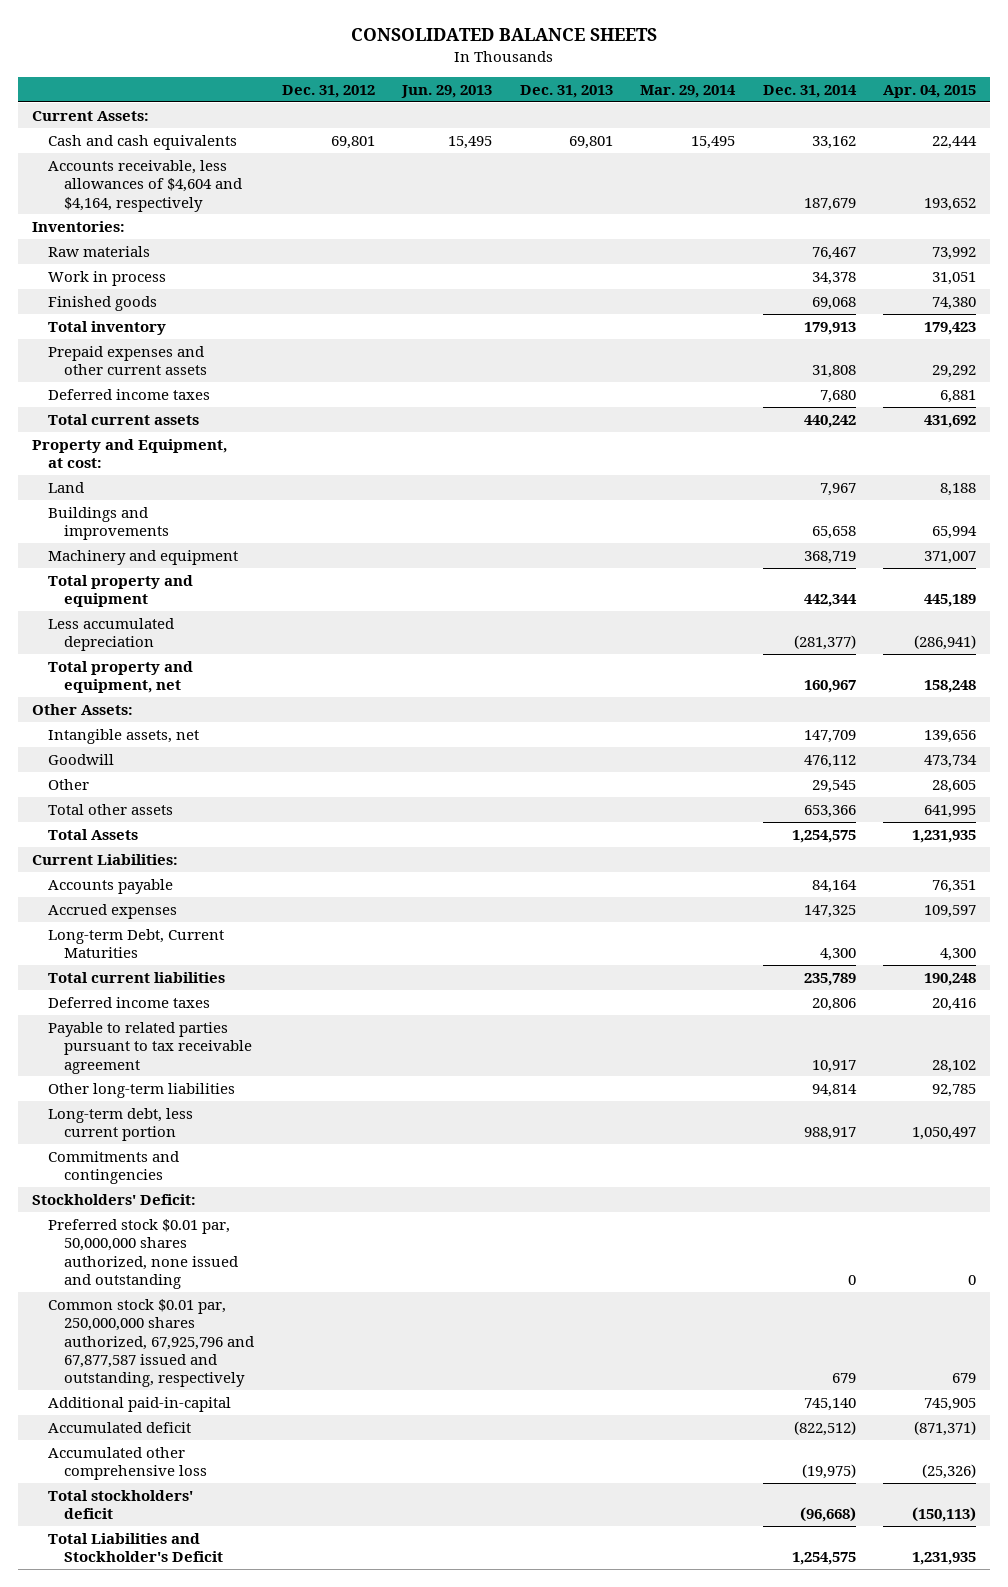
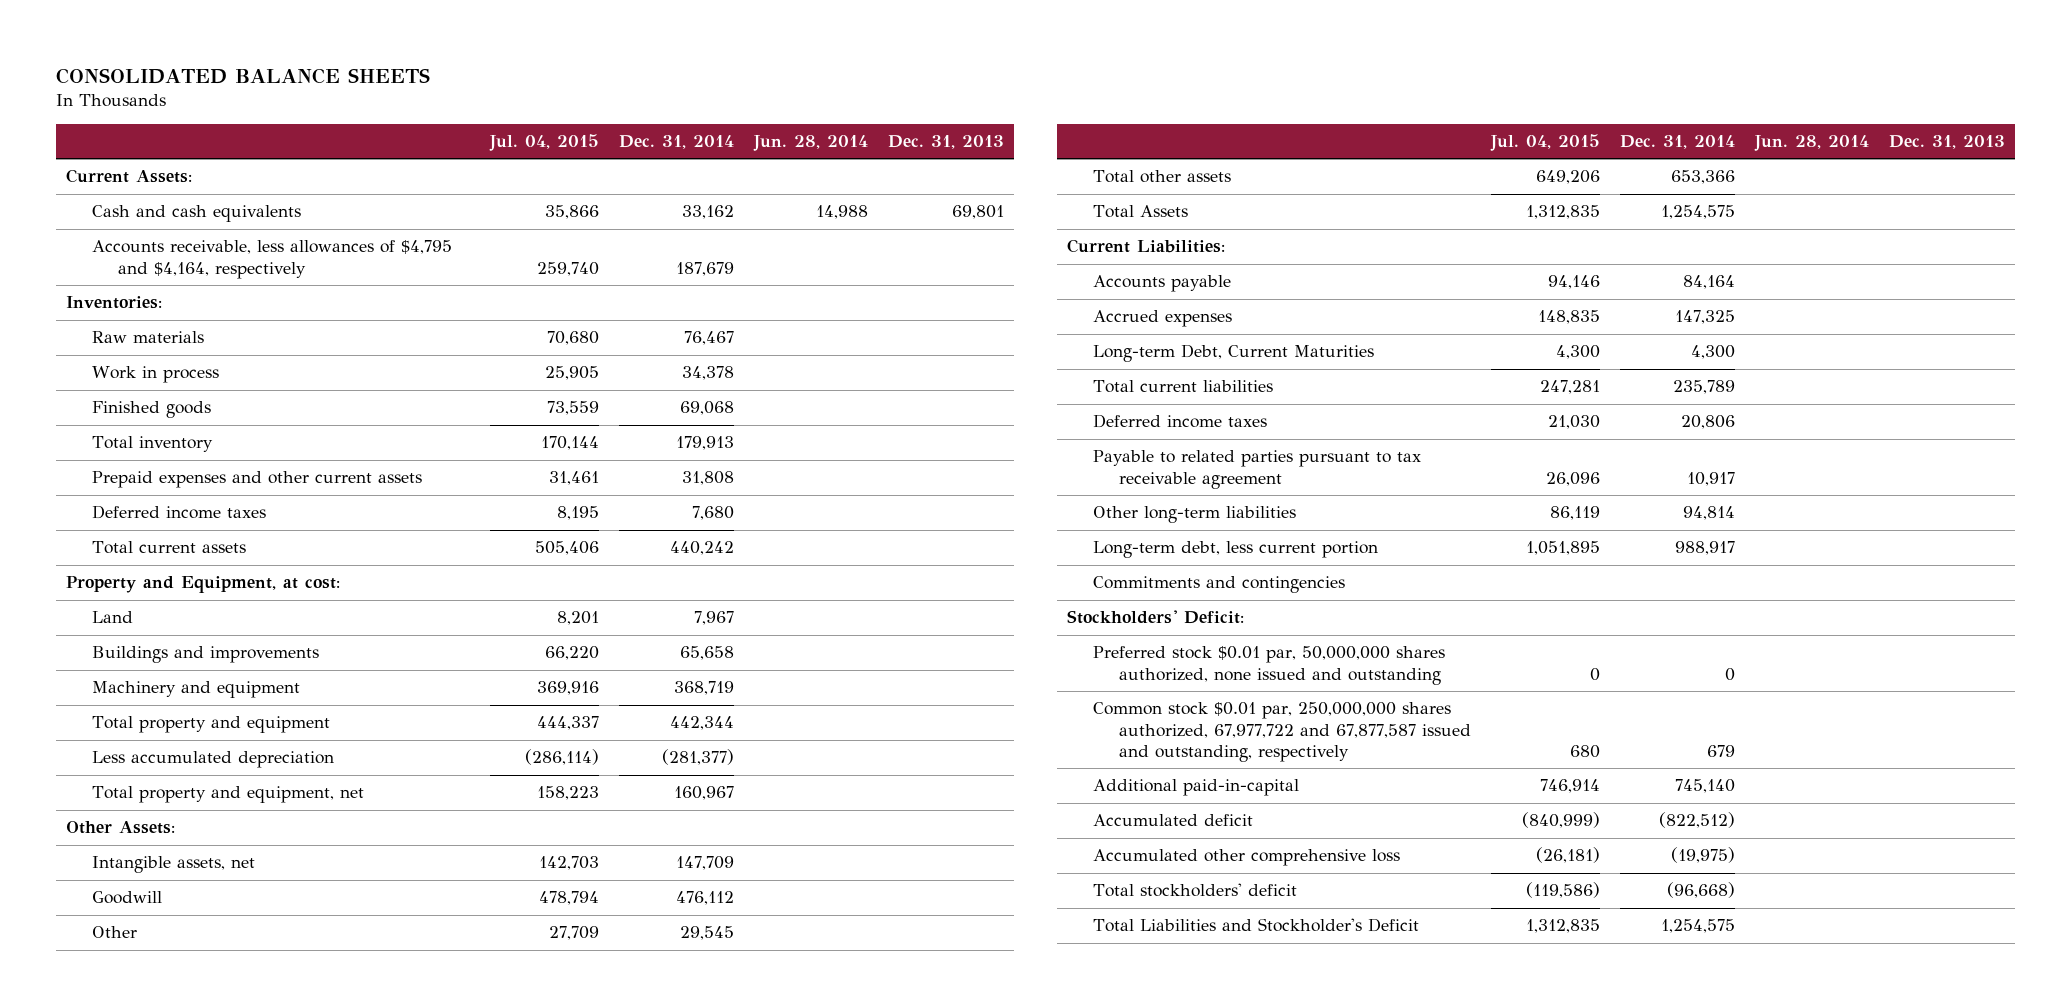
- | Dec. 31, 2012 | Jun. 29, 2013 | Dec. 31, 2013 | Mar. 29, 2014 | Dec. 31, 2014 | Apr. 04, 2015
+ | Jul. 04, 2015 | Dec. 31, 2014 | Jun. 28, 2014 | Dec. 31, 2013
- Accounts receivable, less allowances of $4,604 and $4,164, respectively | | | | | 187,679 | 193,652
+ Accounts receivable, less allowances of $4,795 and $4,164, respectively | 259,740 | 187,679 | |
- Common stock $0.01 par, 250,000,000 shares authorized, 67,925,796 and 67,877,587 issued and outstanding, respectively | | | | | 679 | 679
+ Common stock $0.01 par, 250,000,000 shares authorized, 67,977,722 and 67,877,587 issued and outstanding, respectively | 680 | 679 | |

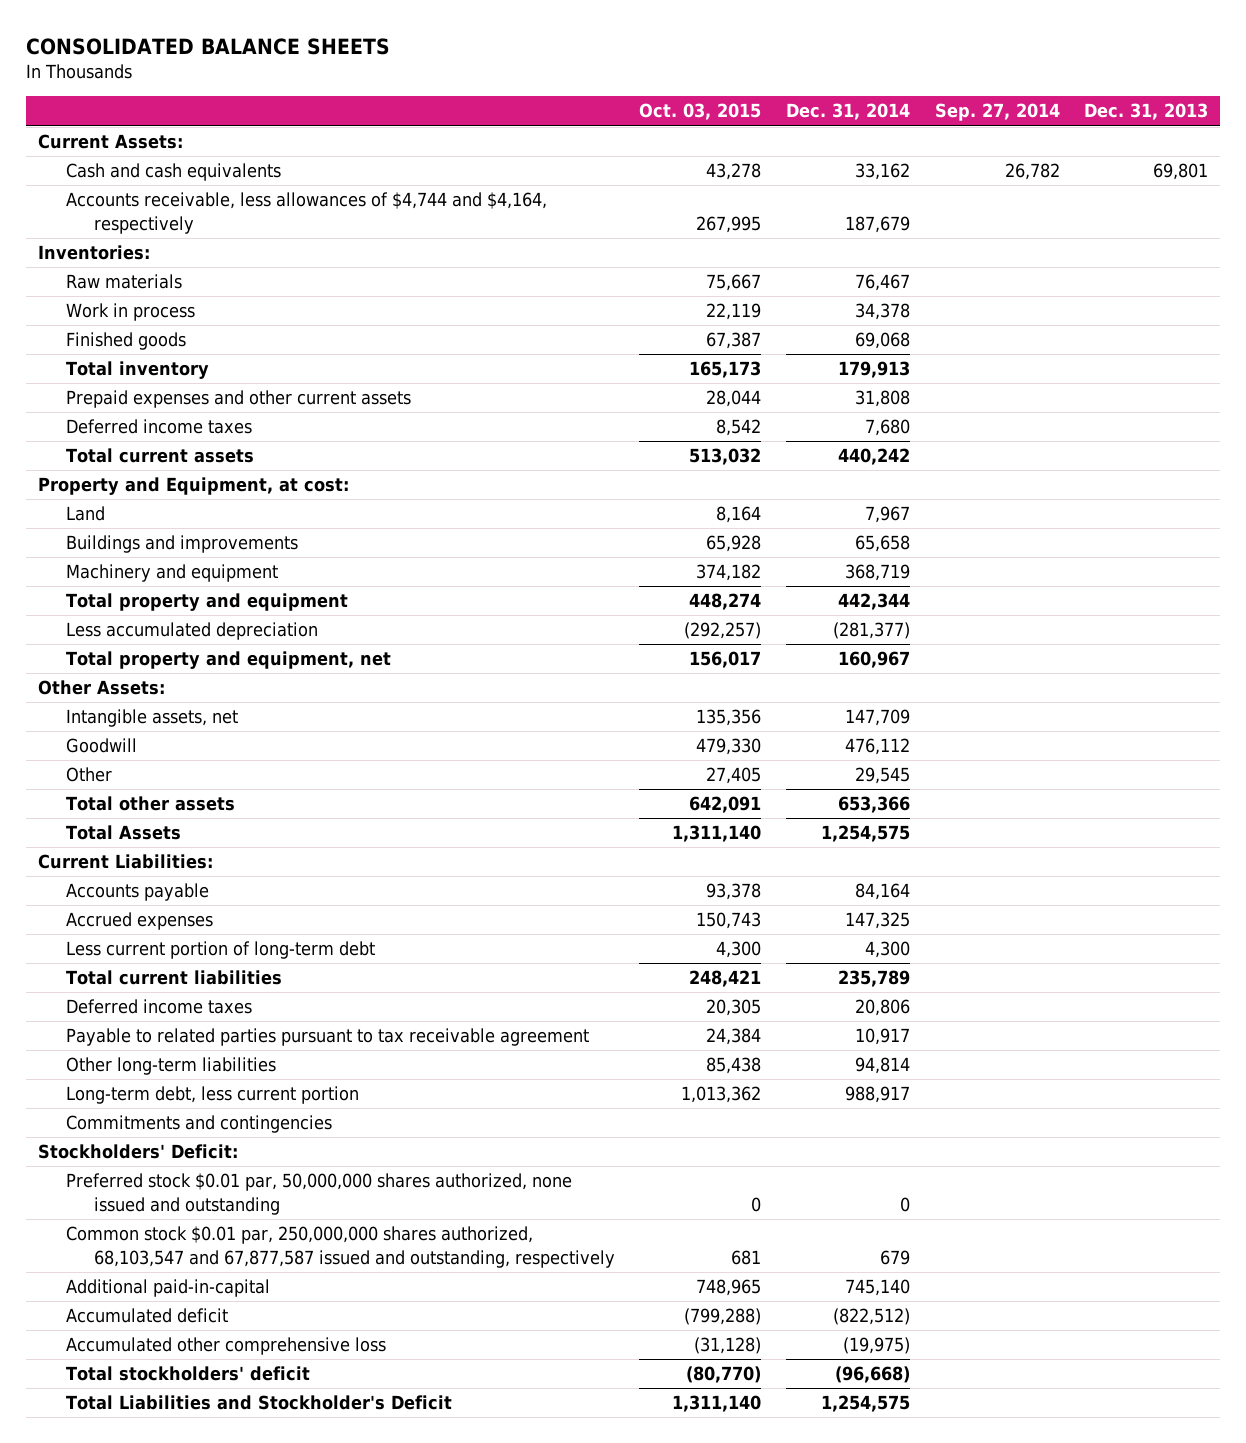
- | Jul. 04, 2015 | Dec. 31, 2014 | Jun. 28, 2014 | Dec. 31, 2013
+ | Oct. 03, 2015 | Dec. 31, 2014 | Sep. 27, 2014 | Dec. 31, 2013
- Accounts receivable, less allowances of $4,795 and $4,164, respectively | 259,740 | 187,679 | |
+ Accounts receivable, less allowances of $4,744 and $4,164, respectively | 267,995 | 187,679 | |
- Long-term Debt, Current Maturities | 4,300 | 4,300 | |
+ Less current portion of long-term debt | 4,300 | 4,300 | |
- Common stock $0.01 par, 250,000,000 shares authorized, 67,977,722 and 67,877,587 issued and outstanding, respectively | 680 | 679 | |
+ Common stock $0.01 par, 250,000,000 shares authorized, 68,103,547 and 67,877,587 issued and outstanding, respectively | 681 | 679 | |

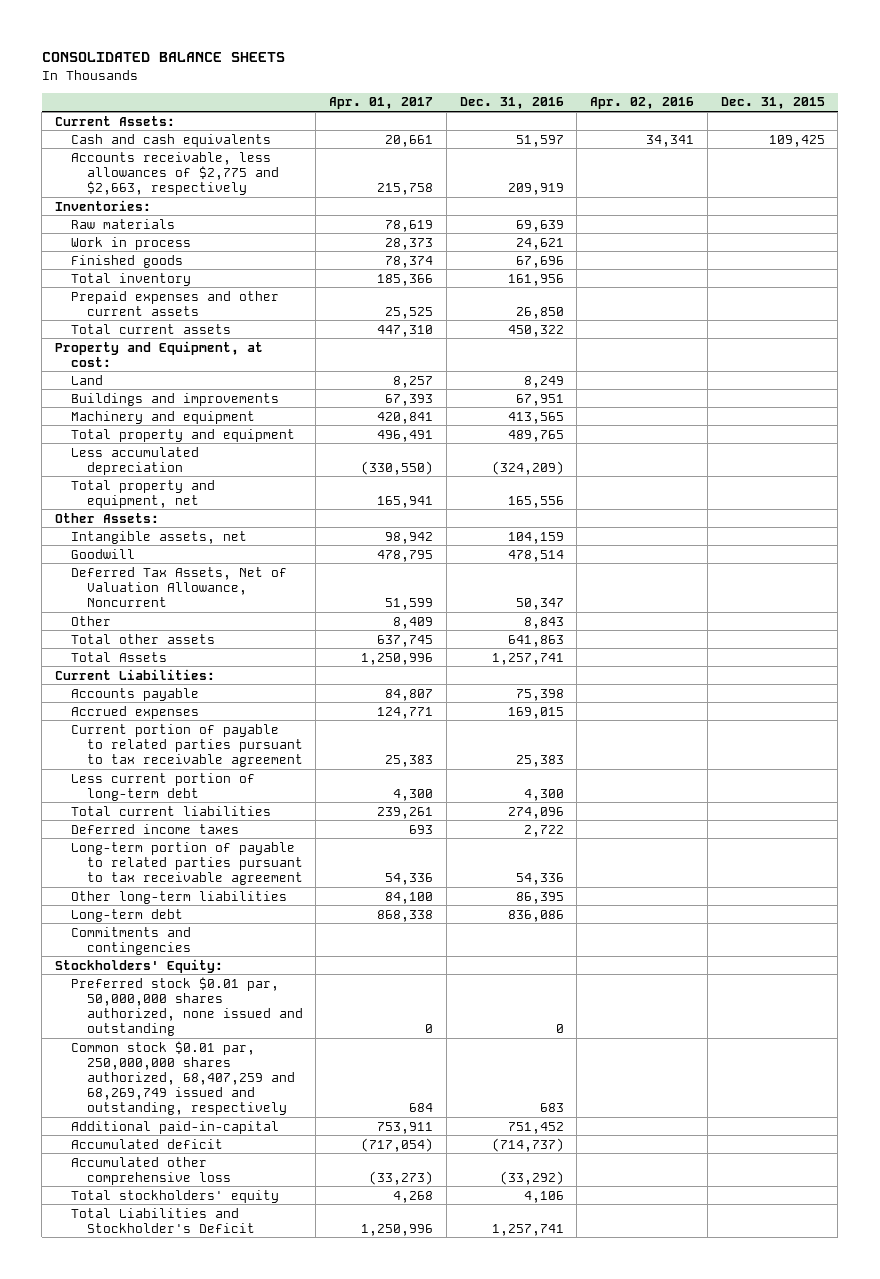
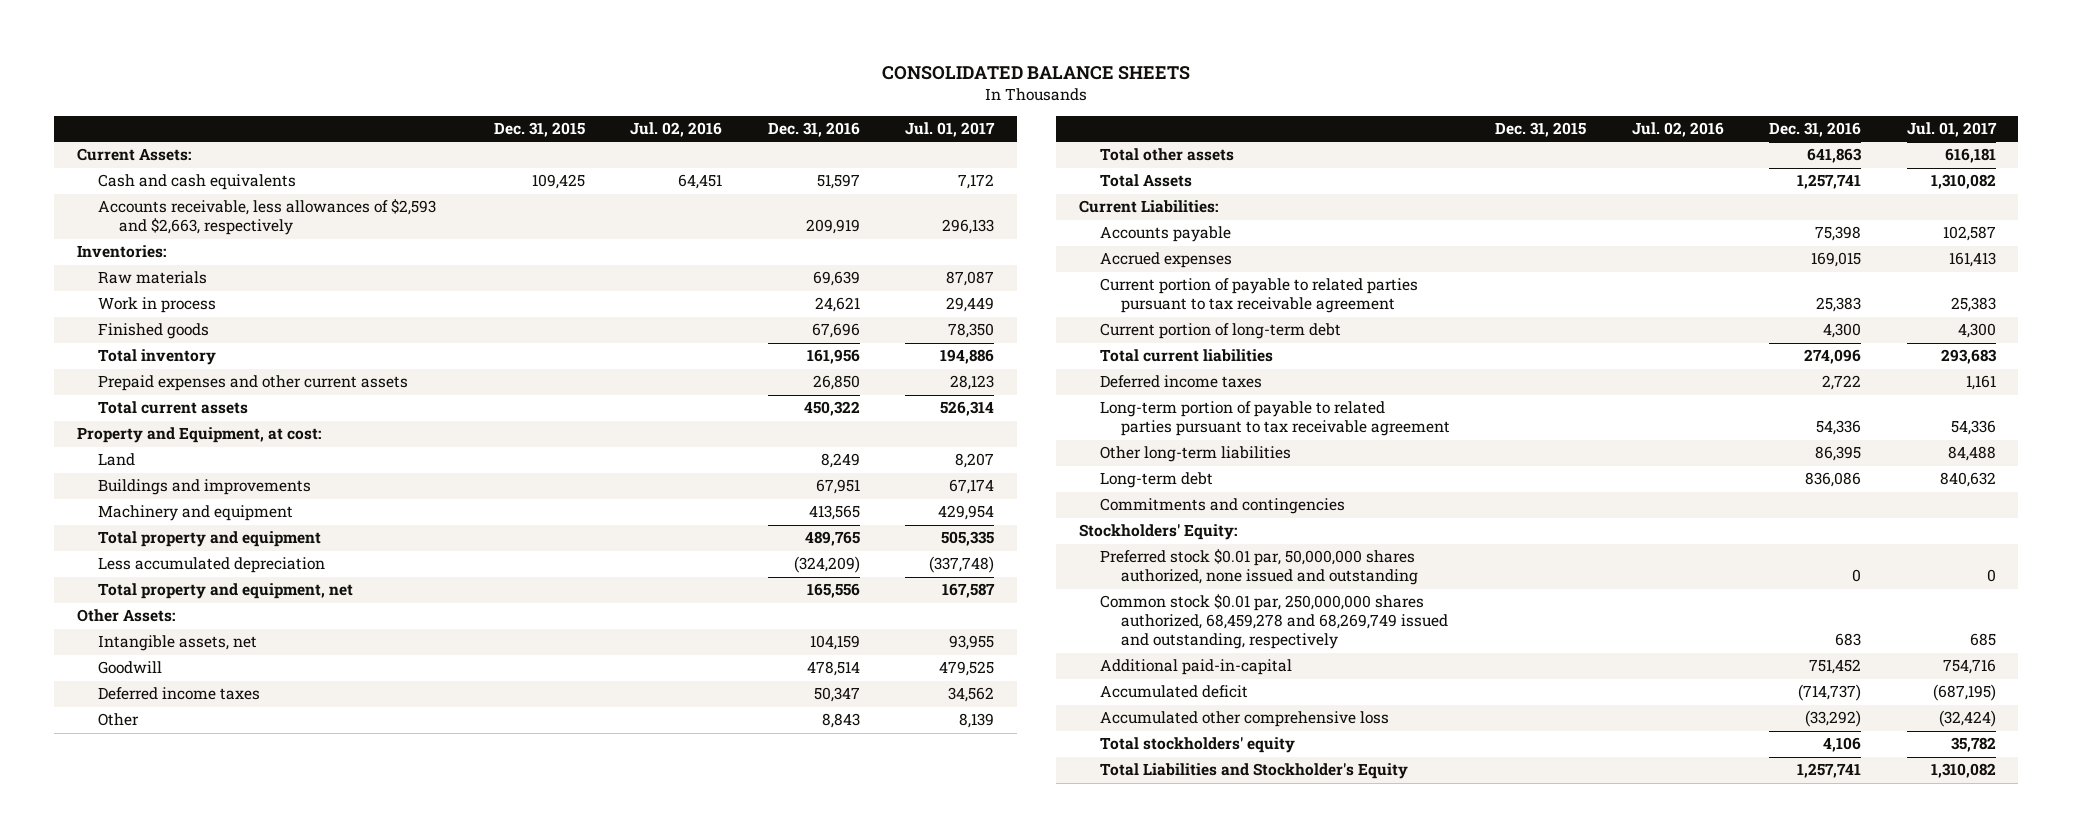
- | Apr. 01, 2017 | Dec. 31, 2016 | Apr. 02, 2016 | Dec. 31, 2015
+ | Dec. 31, 2015 | Jul. 02, 2016 | Dec. 31, 2016 | Jul. 01, 2017
- Accounts receivable, less allowances of $2,775 and $2,663, respectively | 215,758 | 209,919 | |
+ Accounts receivable, less allowances of $2,593 and $2,663, respectively | | | 209,919 | 296,133
- Deferred Tax Assets, Net of Valuation Allowance, Noncurrent | 51,599 | 50,347 | |
+ Deferred income taxes | | | 50,347 | 34,562
- Less current portion of long-term debt | 4,300 | 4,300 | |
+ Current portion of long-term debt | | | 4,300 | 4,300
- Common stock $0.01 par, 250,000,000 shares authorized, 68,407,259 and 68,269,749 issued and outstanding, respectively | 684 | 683 | |
+ Common stock $0.01 par, 250,000,000 shares authorized, 68,459,278 and 68,269,749 issued and outstanding, respectively | | | 683 | 685
- Total Liabilities and Stockholder's Deficit | 1,250,996 | 1,257,741 | |
+ Total Liabilities and Stockholder's Equity | | | 1,257,741 | 1,310,082

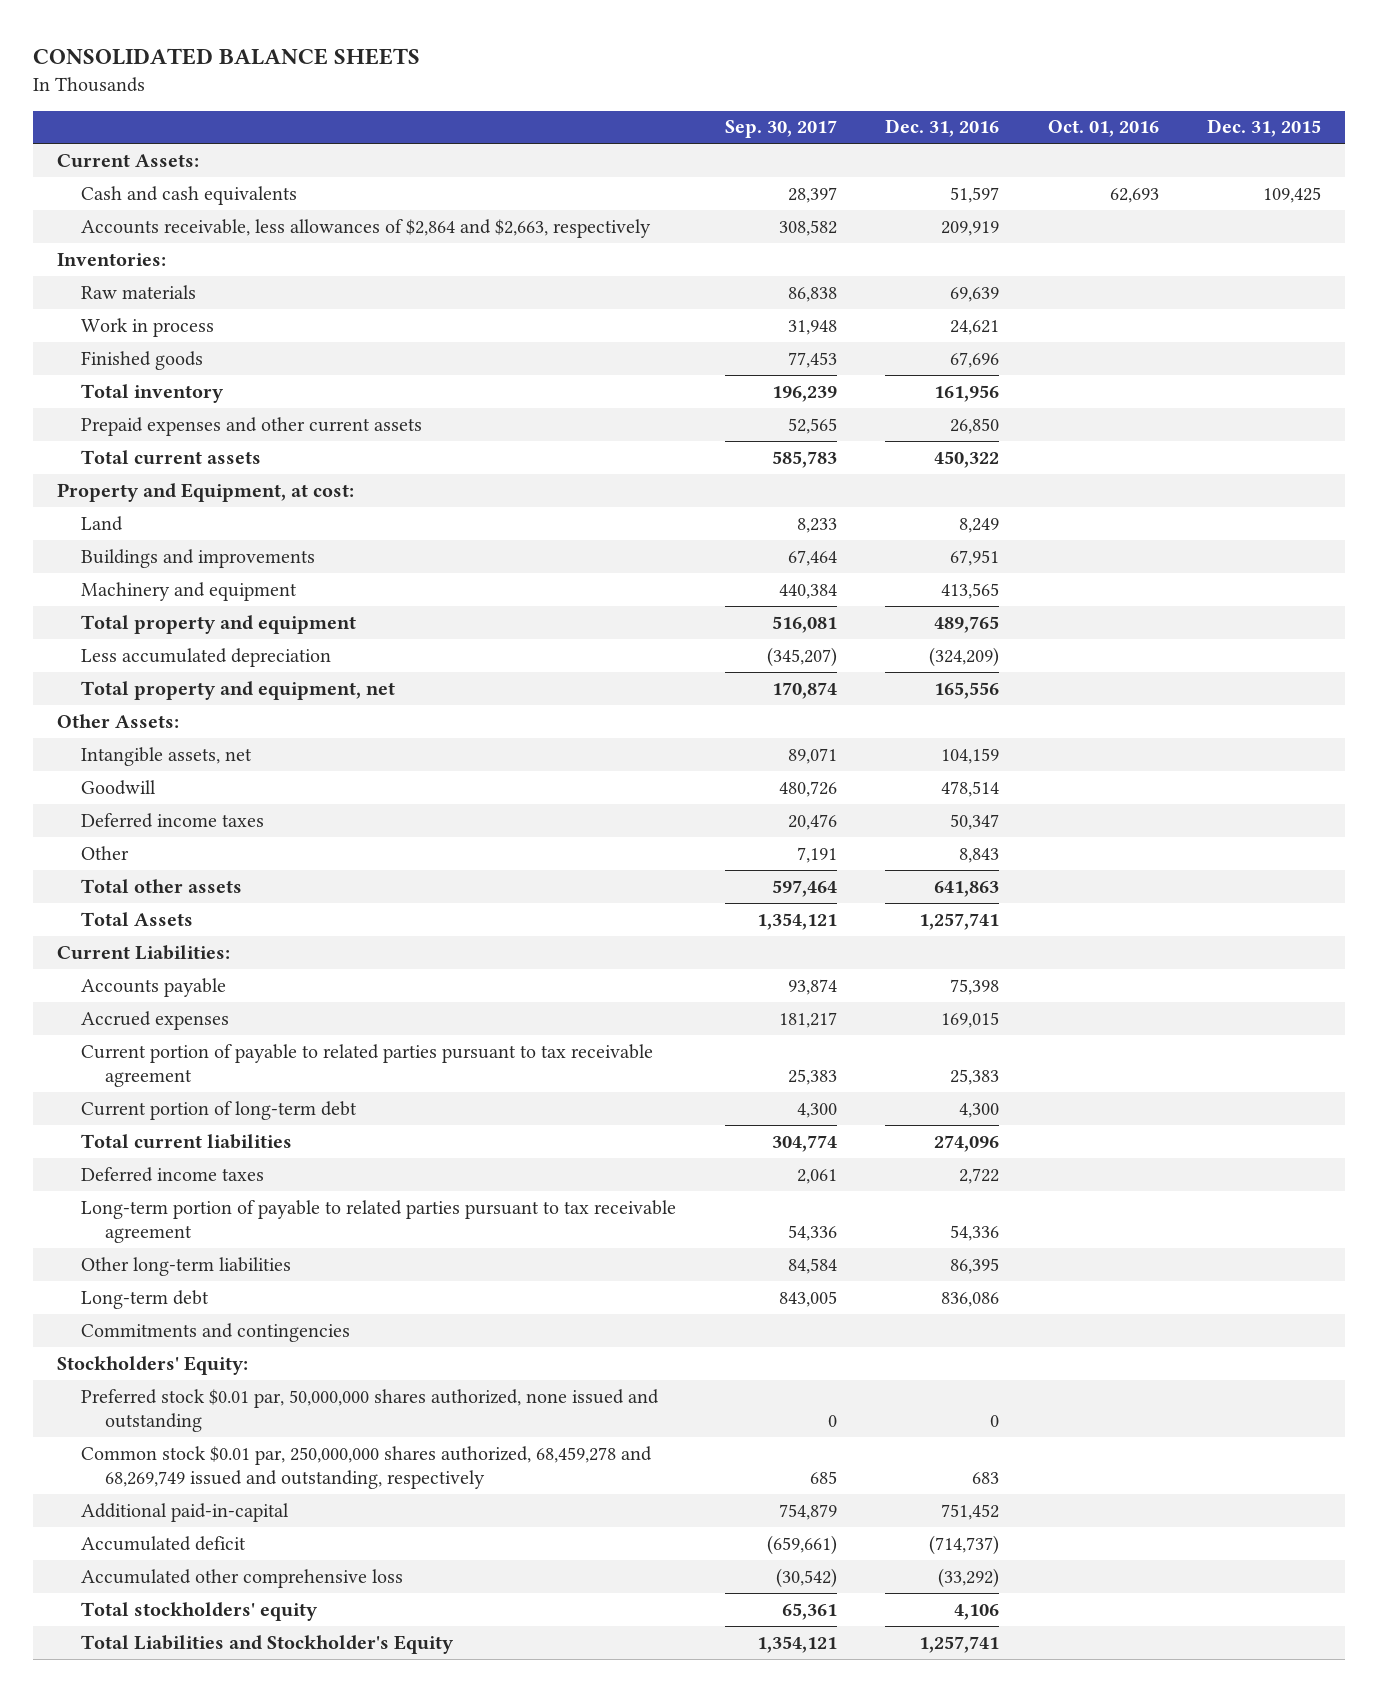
- | Dec. 31, 2015 | Jul. 02, 2016 | Dec. 31, 2016 | Jul. 01, 2017
+ | Sep. 30, 2017 | Dec. 31, 2016 | Oct. 01, 2016 | Dec. 31, 2015
- Accounts receivable, less allowances of $2,593 and $2,663, respectively | | | 209,919 | 296,133
+ Accounts receivable, less allowances of $2,864 and $2,663, respectively | 308,582 | 209,919 | |

